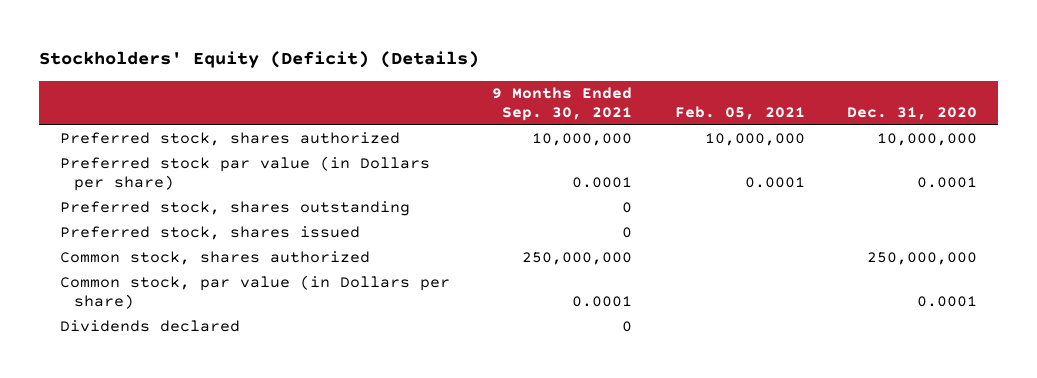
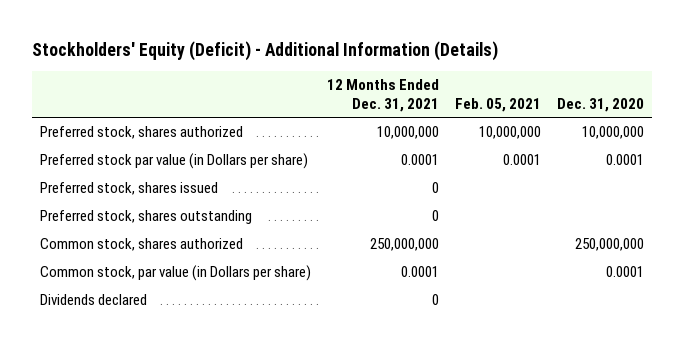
- Stockholders' Equity (Deficit) (Details)
+ Stockholders' Equity (Deficit) - Additional Information (Details)
- | 9 Months Ended Sep. 30, 2021 | Feb. 05, 2021 | Dec. 31, 2020
+ | 12 Months Ended Dec. 31, 2021 | Feb. 05, 2021 | Dec. 31, 2020
moved down: Preferred stock, shares outstanding | 0 | |

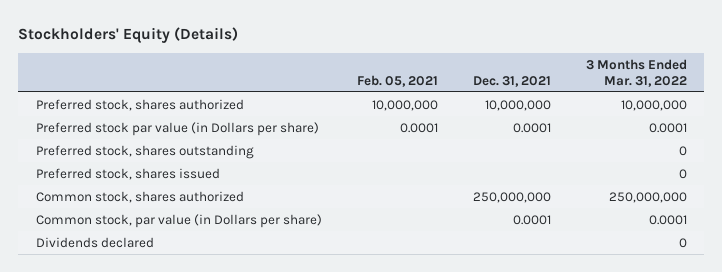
- Stockholders' Equity (Deficit) - Additional Information (Details)
+ Stockholders' Equity (Details)
- | 12 Months Ended Dec. 31, 2021 | Feb. 05, 2021 | Dec. 31, 2020
+ | Feb. 05, 2021 | Dec. 31, 2021 | 3 Months Ended Mar. 31, 2022
moved down: Preferred stock, shares issued | | | 0

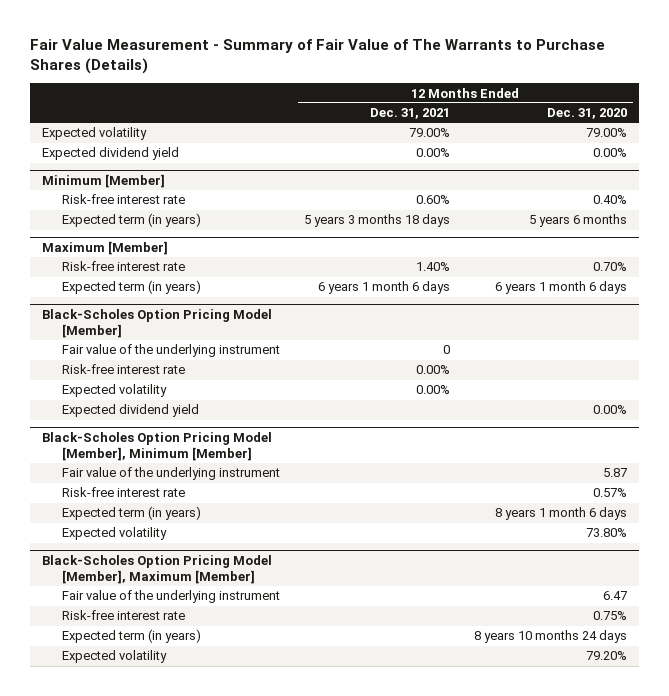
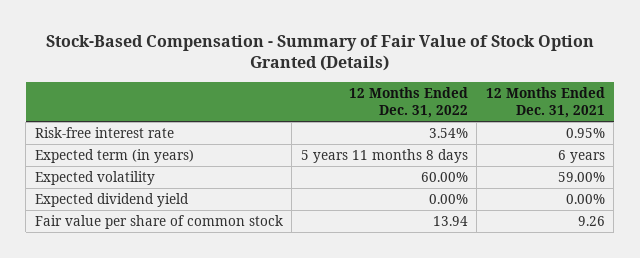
- Fair Value Measurement - Summary of Fair Value of The Warrants to Purchase Shares (Details)
+ Stock-Based Compensation - Summary of Fair Value of Stock Option Granted (Details)
- | 12 Months Ended Dec. 31, 2021 | 12 Months Ended Dec. 31, 2020
+ | 12 Months Ended Dec. 31, 2022 | 12 Months Ended Dec. 31, 2021
- Expected volatility | 79.00% | 79.00%
+ Risk-free interest rate | 3.54% | 0.95%
+ Expected term (in years) | 5 years 11 months 8 days | 6 years
+ Expected volatility | 60.00% | 59.00%
- Minimum [Member]
- Risk-free interest rate | 0.60% | 0.40%
- Expected term (in years) | 5 years 3 months 18 days | 5 years 6 months
- Maximum [Member]
- Risk-free interest rate | 1.40% | 0.70%
- Expected term (in years) | 6 years 1 month 6 days | 6 years 1 month 6 days
- Black-Scholes Option Pricing Model [Member]
- Fair value of the underlying instrument | 0 |
- Risk-free interest rate | 0.00% |
- Expected volatility | 0.00% |
- Expected dividend yield | | 0.00%
- Black-Scholes Option Pricing Model [Member], Minimum [Member]
- Fair value of the underlying instrument | | 5.87
- Risk-free interest rate | | 0.57%
- Expected term (in years) | | 8 years 1 month 6 days
- Expected volatility | | 73.80%
- Black-Scholes Option Pricing Model [Member], Maximum [Member]
- Fair value of the underlying instrument | | 6.47
- Risk-free interest rate | | 0.75%
- Expected term (in years) | | 8 years 10 months 24 days
- Expected volatility | | 79.20%
+ Fair value per share of common stock | 13.94 | 9.26

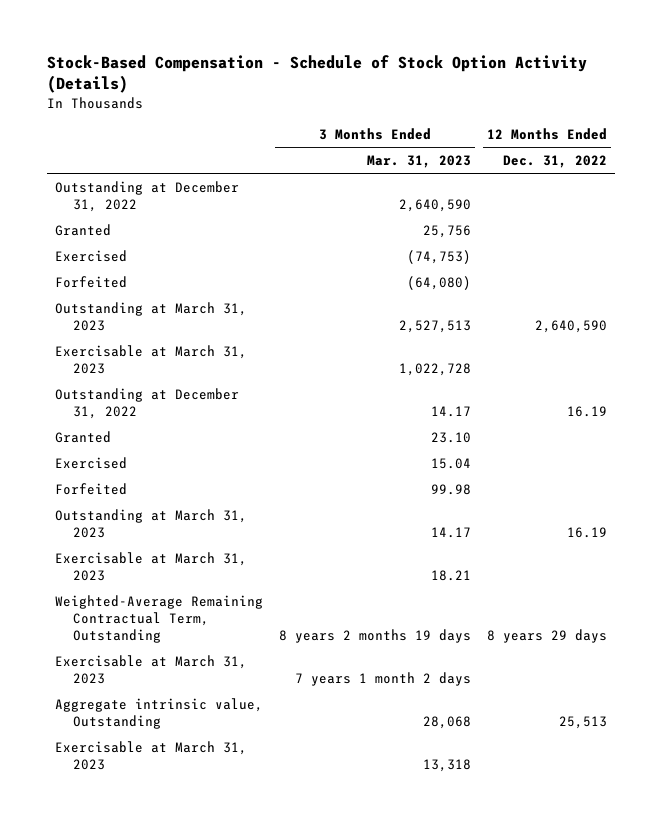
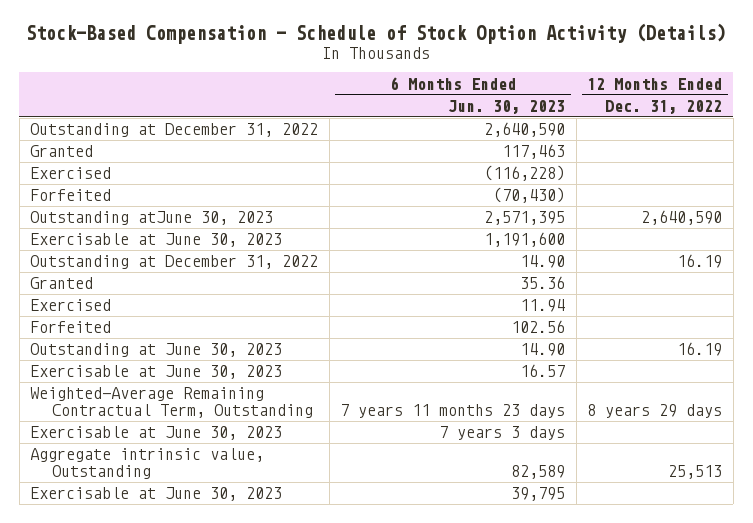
- | 3 Months Ended Mar. 31, 2023 | 12 Months Ended Dec. 31, 2022
+ | 6 Months Ended Jun. 30, 2023 | 12 Months Ended Dec. 31, 2022
- Outstanding at March 31, 2023 | 2,527,513 | 2,640,590
- Exercisable at March 31, 2023 | 1,022,728 |
+ Outstanding atJune 30, 2023 | 2,571,395 | 2,640,590
+ Exercisable at June 30, 2023 | 1,191,600 |
- Outstanding at March 31, 2023 | 14.17 | 16.19
- Exercisable at March 31, 2023 | 18.21 |
+ Outstanding at June 30, 2023 | 14.90 | 16.19
+ Exercisable at June 30, 2023 | 16.57 |
- Exercisable at March 31, 2023 | 7 years 1 month 2 days |
+ Exercisable at June 30, 2023 | 7 years 3 days |
- Exercisable at March 31, 2023 | 13,318 |
+ Exercisable at June 30, 2023 | 39,795 |

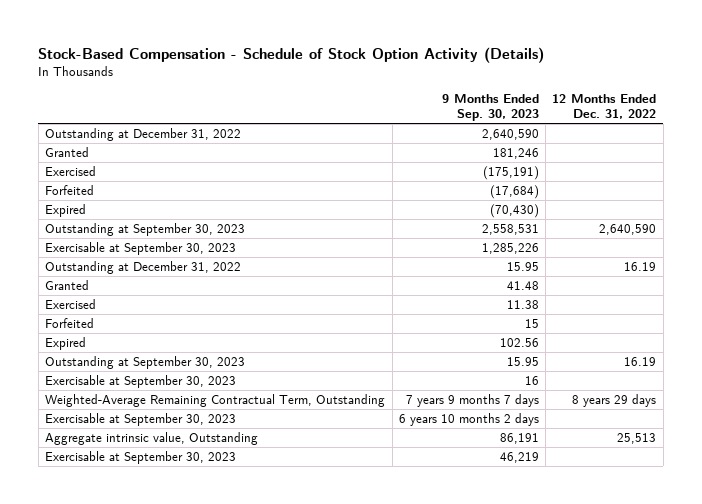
- | 6 Months Ended Jun. 30, 2023 | 12 Months Ended Dec. 31, 2022
+ | 9 Months Ended Sep. 30, 2023 | 12 Months Ended Dec. 31, 2022
- Outstanding atJune 30, 2023 | 2,571,395 | 2,640,590
- Exercisable at June 30, 2023 | 1,191,600 |
+ Expired | (70,430) |
+ Outstanding at September 30, 2023 | 2,558,531 | 2,640,590
+ Exercisable at September 30, 2023 | 1,285,226 |
- Outstanding at June 30, 2023 | 14.90 | 16.19
- Exercisable at June 30, 2023 | 16.57 |
+ Expired | 102.56 |
+ Outstanding at September 30, 2023 | 15.95 | 16.19
+ Exercisable at September 30, 2023 | 16 |
- Exercisable at June 30, 2023 | 7 years 3 days |
+ Exercisable at September 30, 2023 | 6 years 10 months 2 days |
- Exercisable at June 30, 2023 | 39,795 |
+ Exercisable at September 30, 2023 | 46,219 |

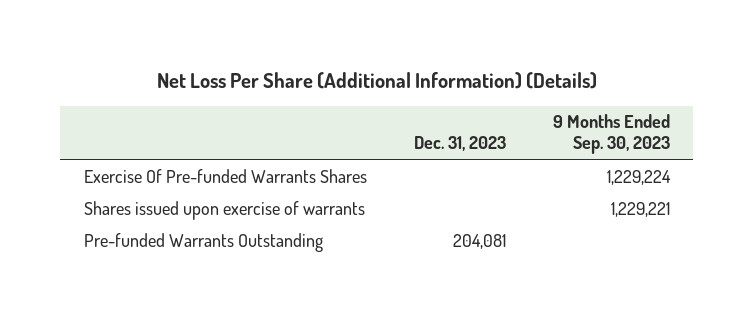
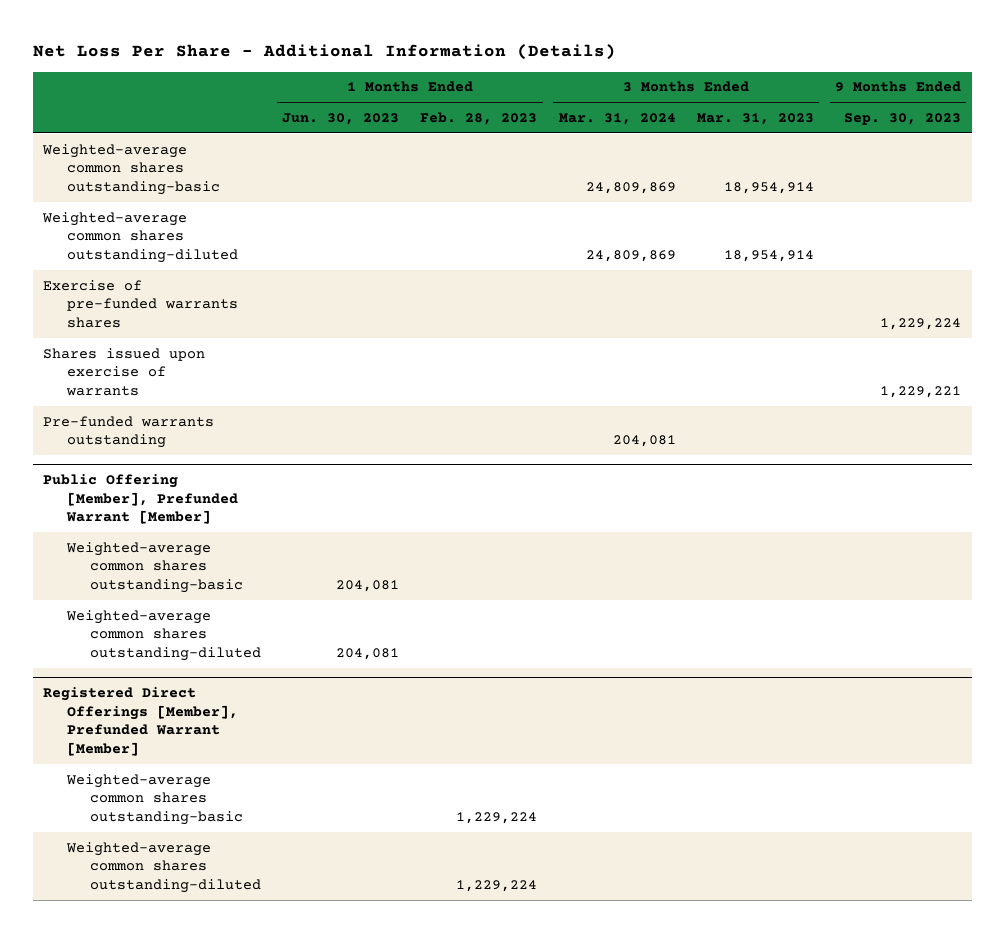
- Net Loss Per Share (Additional Information) (Details)
+ Net Loss Per Share - Additional Information (Details)
- | Dec. 31, 2023 | 9 Months Ended Sep. 30, 2023
+ | 1 Months Ended Jun. 30, 2023 | 1 Months Ended Feb. 28, 2023 | 3 Months Ended Mar. 31, 2024 | 3 Months Ended Mar. 31, 2023 | 9 Months Ended Sep. 30, 2023
- Exercise Of Pre-funded Warrants Shares | | 1,229,224
+ Weighted-average common shares outstanding-basic | | | 24,809,869 | 18,954,914 |
+ Weighted-average common shares outstanding-diluted | | | 24,809,869 | 18,954,914 |
+ Exercise of pre-funded warrants shares | | | | | 1,229,224
- Pre-funded Warrants Outstanding | 204,081 |
+ Pre-funded warrants outstanding | | | 204,081 | |
+ Public Offering [Member], Prefunded Warrant [Member]
+ Weighted-average common shares outstanding-basic | 204,081 | | | |
+ Weighted-average common shares outstanding-diluted | 204,081 | | | |
+ Registered Direct Offerings [Member], Prefunded Warrant [Member]
+ Weighted-average common shares outstanding-basic | | 1,229,224 | | |
+ Weighted-average common shares outstanding-diluted | | 1,229,224 | | |

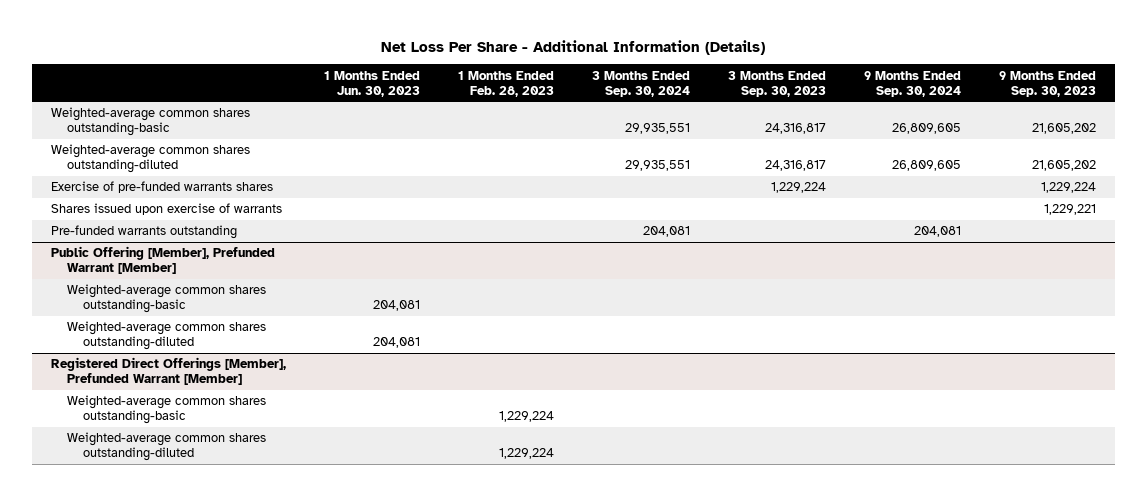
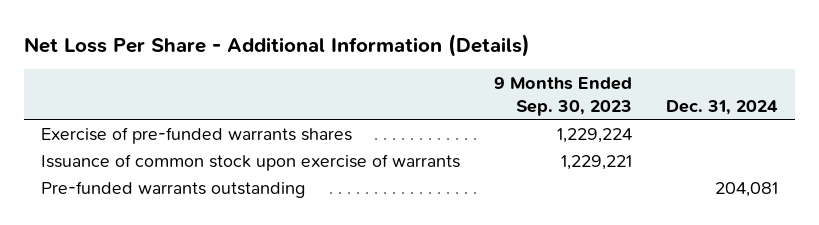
- | 1 Months Ended Jun. 30, 2023 | 1 Months Ended Feb. 28, 2023 | 3 Months Ended Sep. 30, 2024 | 3 Months Ended Sep. 30, 2023 | 9 Months Ended Sep. 30, 2024 | 9 Months Ended Sep. 30, 2023
+ | 9 Months Ended Sep. 30, 2023 | Dec. 31, 2024
- Weighted-average common shares outstanding-basic | | | 29,935,551 | 24,316,817 | 26,809,605 | 21,605,202
- Weighted-average common shares outstanding-diluted | | | 29,935,551 | 24,316,817 | 26,809,605 | 21,605,202
- Shares issued upon exercise of warrants | | | | | | 1,229,221
+ Issuance of common stock upon exercise of warrants | 1,229,221 |
- Public Offering [Member], Prefunded Warrant [Member]
- Weighted-average common shares outstanding-basic | 204,081 | | | | |
- Weighted-average common shares outstanding-diluted | 204,081 | | | | |
- Registered Direct Offerings [Member], Prefunded Warrant [Member]
- Weighted-average common shares outstanding-basic | | 1,229,224 | | | |
- Weighted-average common shares outstanding-diluted | | 1,229,224 | | | |

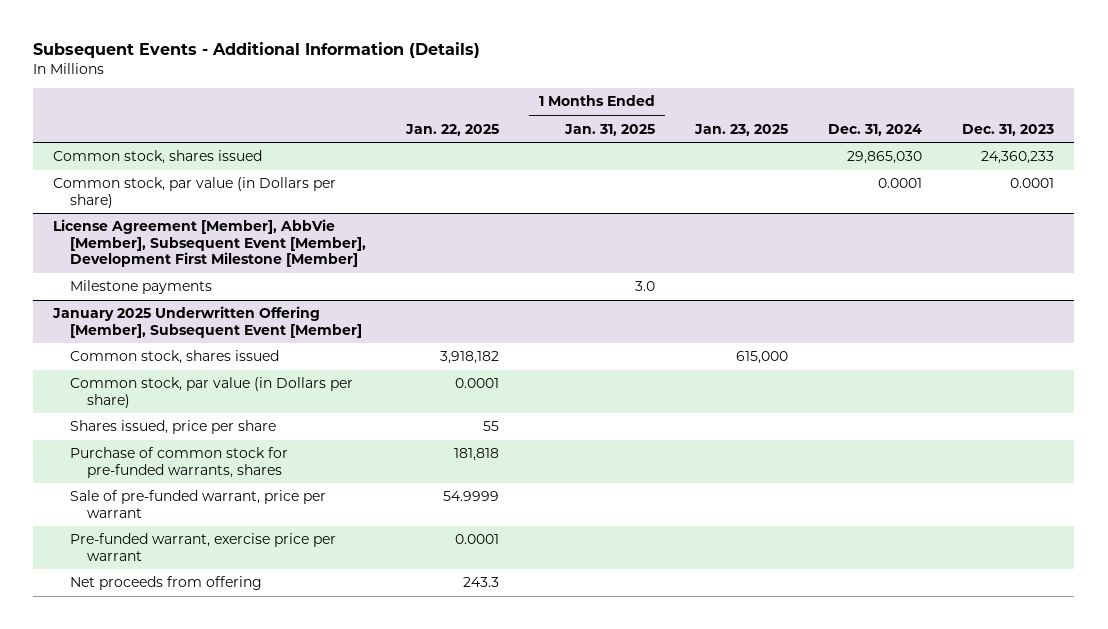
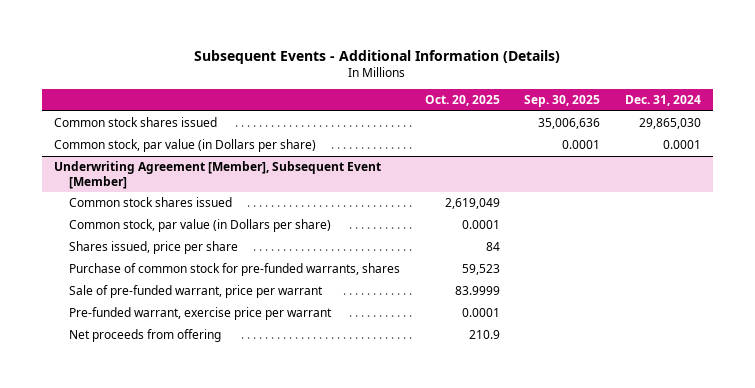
- | Jan. 22, 2025 | 1 Months Ended Jan. 31, 2025 | Jan. 23, 2025 | Dec. 31, 2024 | Dec. 31, 2023
+ | Oct. 20, 2025 | Sep. 30, 2025 | Dec. 31, 2024
- Common stock, shares issued | | | | 29,865,030 | 24,360,233
+ Common stock shares issued | | 35,006,636 | 29,865,030
- License Agreement [Member], AbbVie [Member], Subsequent Event [Member], Development First Milestone [Member]
- Milestone payments | | 3.0 | | |
- January 2025 Underwritten Offering [Member], Subsequent Event [Member]
- Common stock, shares issued | 3,918,182 | | 615,000 | |
- Common stock, par value (in Dollars per share) | 0.0001 | | | |
- Shares issued, price per share | 55 | | | |
- Purchase of common stock for pre-funded warrants, shares | 181,818 | | | |
- Sale of pre-funded warrant, price per warrant | 54.9999 | | | |
- Pre-funded warrant, exercise price per warrant | 0.0001 | | | |
- Net proceeds from offering | 243.3 | | | |
+ Underwriting Agreement [Member], Subsequent Event [Member]
+ Common stock shares issued | 2,619,049 | |
+ Common stock, par value (in Dollars per share) | 0.0001 | |
+ Shares issued, price per share | 84 | |
+ Purchase of common stock for pre-funded warrants, shares | 59,523 | |
+ Sale of pre-funded warrant, price per warrant | 83.9999 | |
+ Pre-funded warrant, exercise price per warrant | 0.0001 | |
+ Net proceeds from offering | 210.9 | |

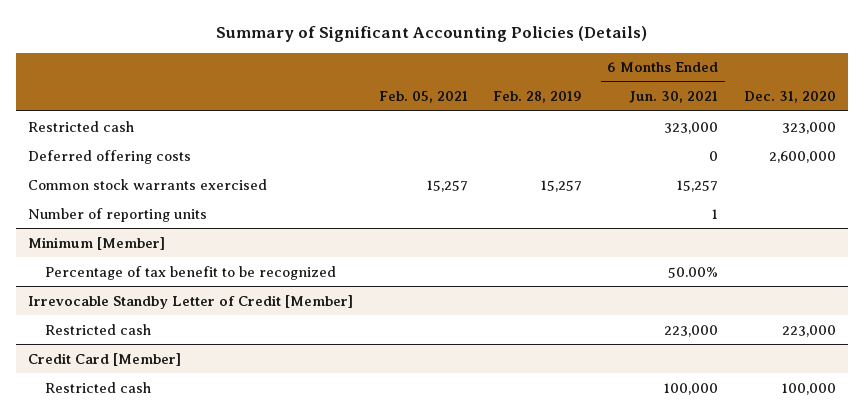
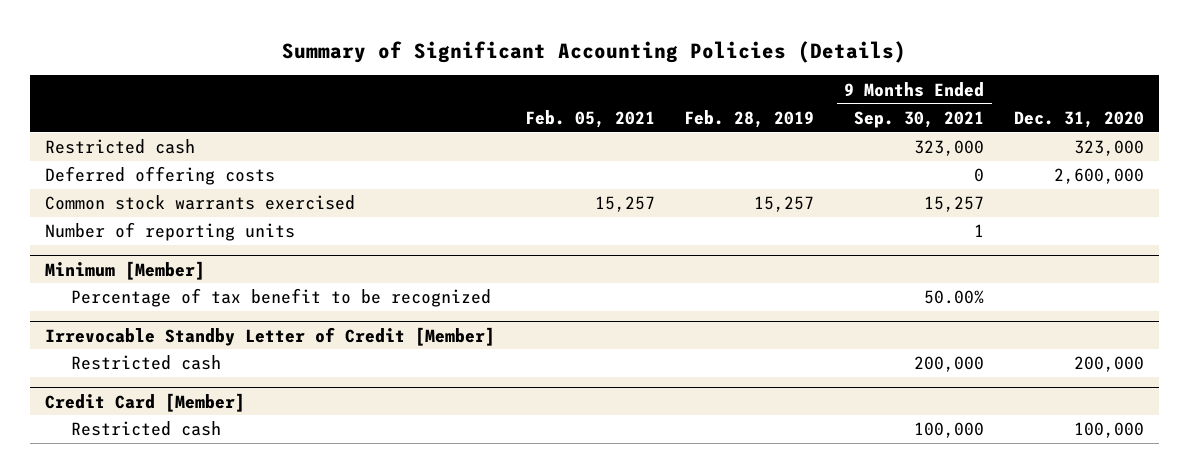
- | Feb. 05, 2021 | Feb. 28, 2019 | 6 Months Ended Jun. 30, 2021 | Dec. 31, 2020
+ | Feb. 05, 2021 | Feb. 28, 2019 | 9 Months Ended Sep. 30, 2021 | Dec. 31, 2020
@ Irrevocable Standby Letter of Credit [Member]
- Restricted cash | | | 223,000 | 223,000
+ Restricted cash | | | 200,000 | 200,000

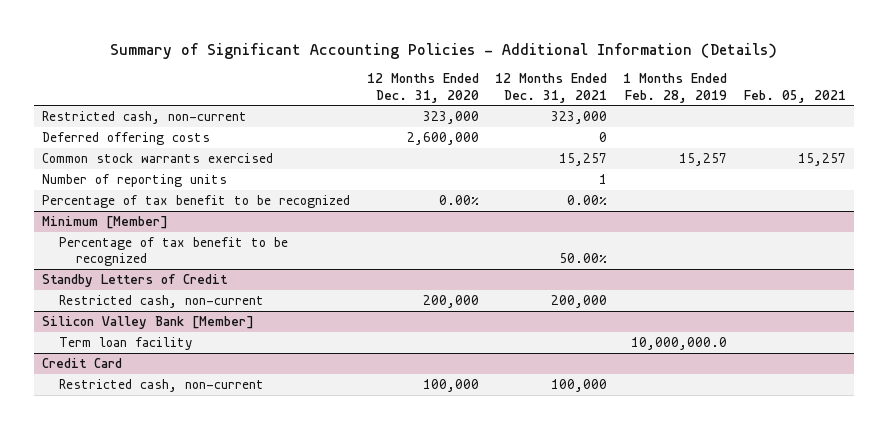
- Summary of Significant Accounting Policies (Details)
+ Summary of Significant Accounting Policies - Additional Information (Details)
- | Feb. 05, 2021 | Feb. 28, 2019 | 9 Months Ended Sep. 30, 2021 | Dec. 31, 2020
+ | 12 Months Ended Dec. 31, 2020 | 12 Months Ended Dec. 31, 2021 | 1 Months Ended Feb. 28, 2019 | Feb. 05, 2021
- Restricted cash | | | 323,000 | 323,000
+ Restricted cash, non-current | 323,000 | 323,000 | |
+ Percentage of tax benefit to be recognized | 0.00% | 0.00% | |
- Irrevocable Standby Letter of Credit [Member]
- Restricted cash | | | 200,000 | 200,000
- Credit Card [Member]
- Restricted cash | | | 100,000 | 100,000
+ Standby Letters of Credit
+ Restricted cash, non-current | 200,000 | 200,000 | |
+ Silicon Valley Bank [Member]
+ Term loan facility | | | 10,000,000.0 |
+ Credit Card
+ Restricted cash, non-current | 100,000 | 100,000 | |

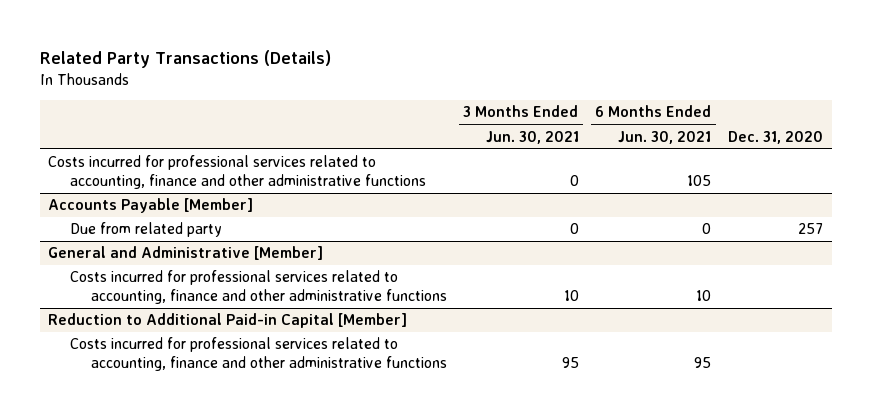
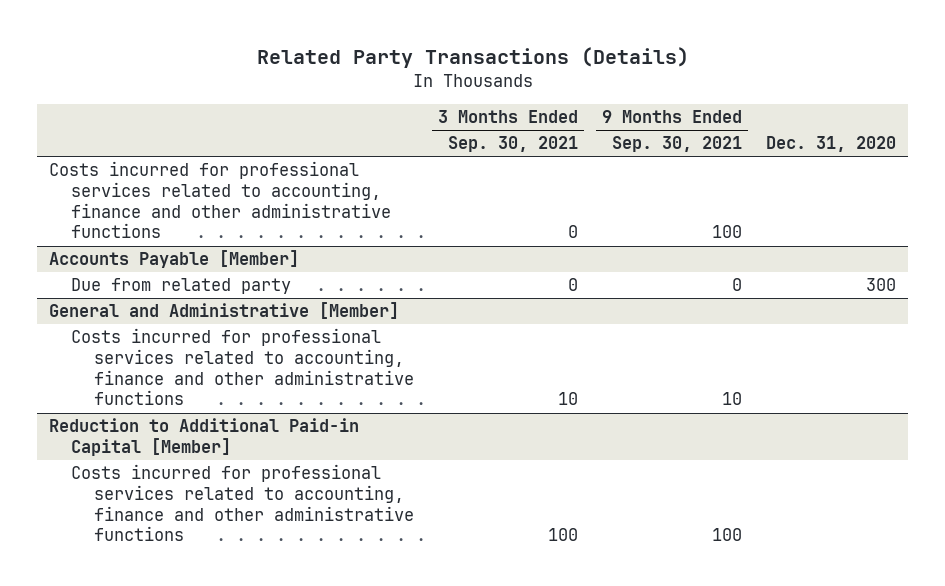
- | 3 Months Ended Jun. 30, 2021 | 6 Months Ended Jun. 30, 2021 | Dec. 31, 2020
+ | 3 Months Ended Sep. 30, 2021 | 9 Months Ended Sep. 30, 2021 | Dec. 31, 2020
@ Accounts Payable [Member]
- Due from related party | 0 | 0 | 257
+ Due from related party | 0 | 0 | 300

